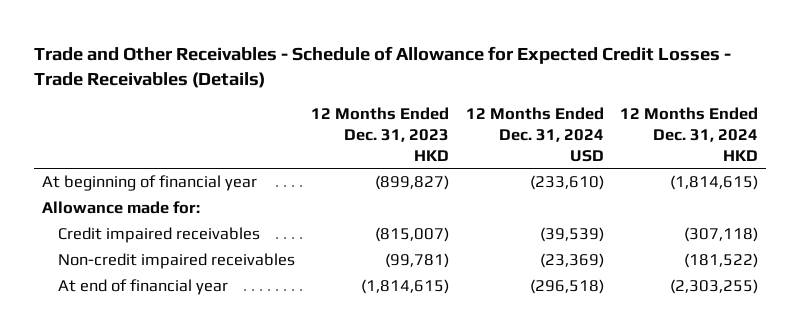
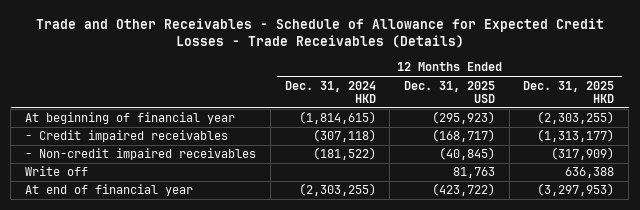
- | 12 Months Ended Dec. 31, 2023 HKD | 12 Months Ended Dec. 31, 2024 USD | 12 Months Ended Dec. 31, 2024 HKD
+ | 12 Months Ended Dec. 31, 2024 HKD | 12 Months Ended Dec. 31, 2025 USD | 12 Months Ended Dec. 31, 2025 HKD
- Allowance made for:
- Credit impaired receivables | (815,007) | (39,539) | (307,118)
- Non-credit impaired receivables | (99,781) | (23,369) | (181,522)
+ - Credit impaired receivables | (307,118) | (168,717) | (1,313,177)
+ - Non-credit impaired receivables | (181,522) | (40,845) | (317,909)
+ Write off | | 81,763 | 636,388

